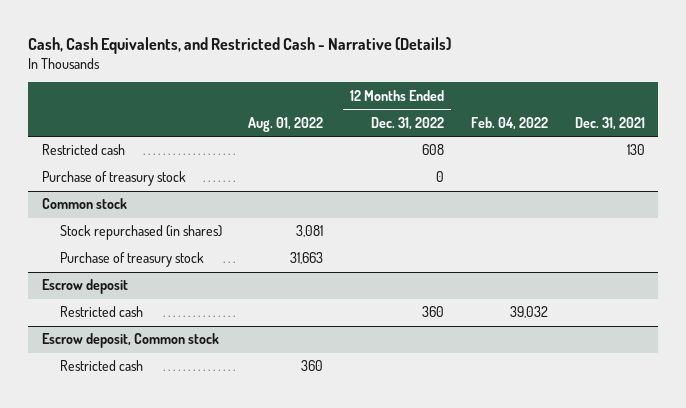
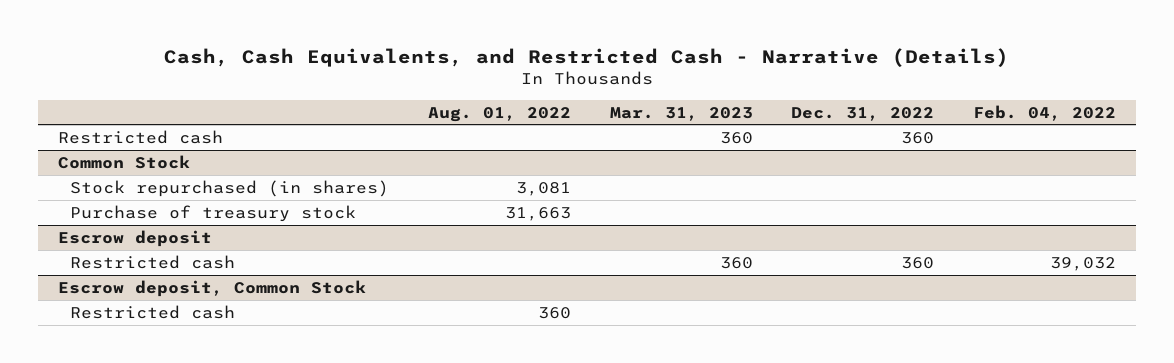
- | Aug. 01, 2022 | 12 Months Ended Dec. 31, 2022 | Feb. 04, 2022 | Dec. 31, 2021
+ | Aug. 01, 2022 | Mar. 31, 2023 | Dec. 31, 2022 | Feb. 04, 2022
- Purchase of treasury stock | | 0 | |
- Common stock
+ Common Stock
- Escrow deposit, Common stock
+ Escrow deposit, Common Stock

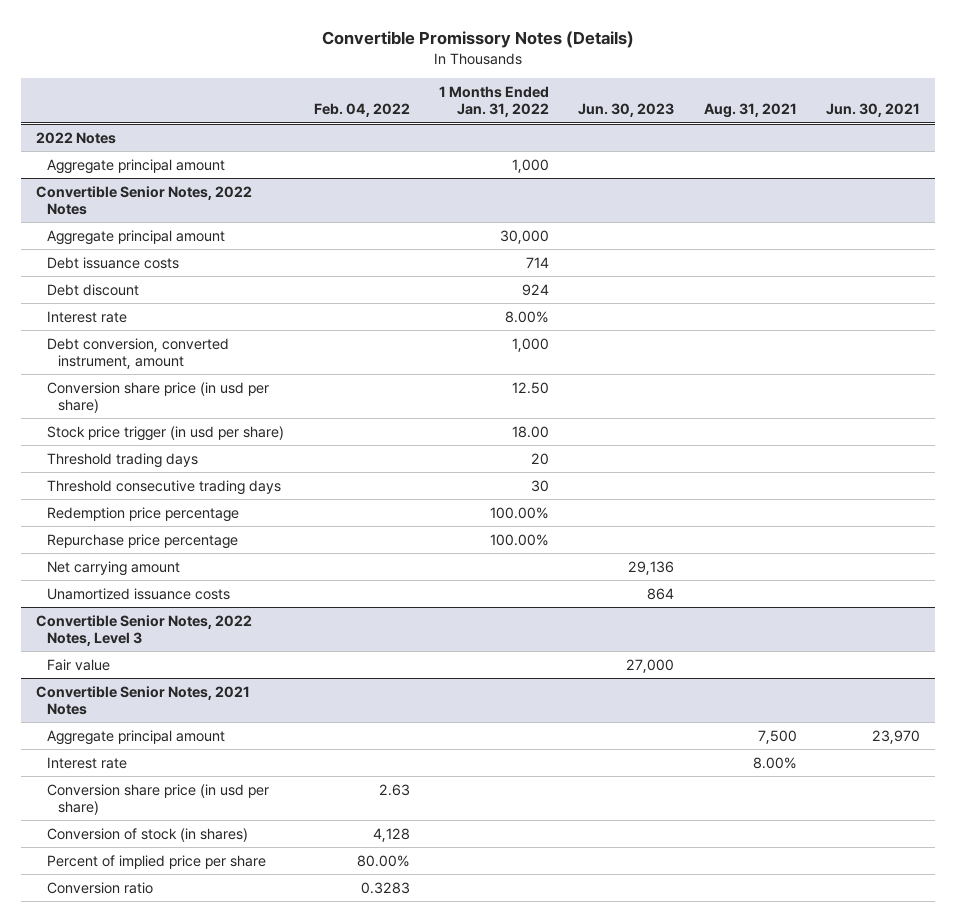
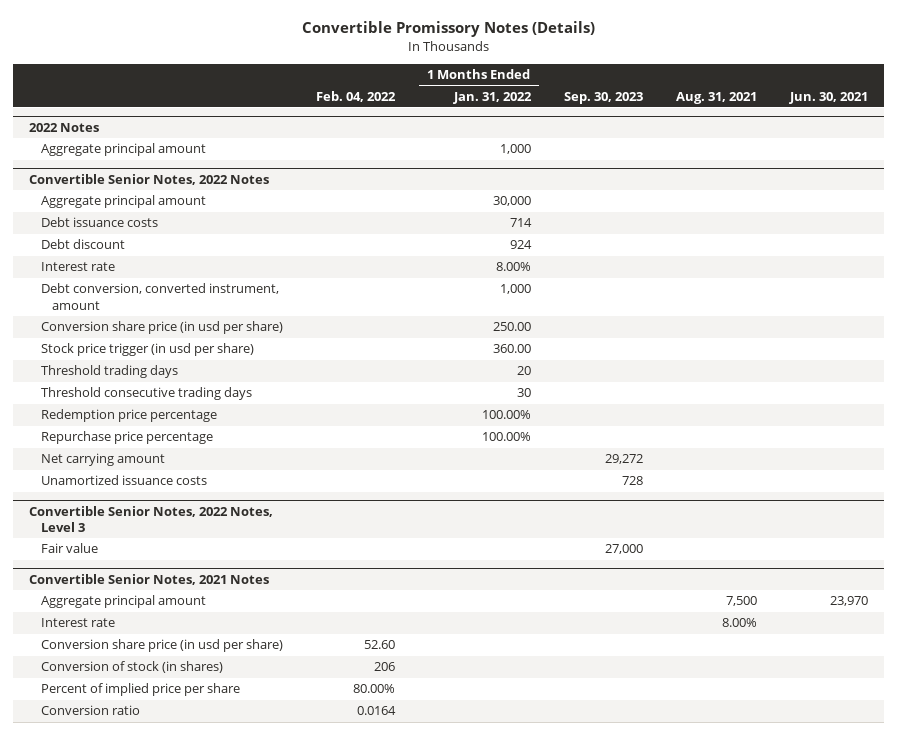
- | Feb. 04, 2022 | 1 Months Ended Jan. 31, 2022 | Jun. 30, 2023 | Aug. 31, 2021 | Jun. 30, 2021
+ | Feb. 04, 2022 | 1 Months Ended Jan. 31, 2022 | Sep. 30, 2023 | Aug. 31, 2021 | Jun. 30, 2021
@ Convertible Senior Notes, 2022 Notes
- Conversion share price (in usd per share) | | 12.50 | | |
- Stock price trigger (in usd per share) | | 18.00 | | |
+ Conversion share price (in usd per share) | | 250.00 | | |
+ Stock price trigger (in usd per share) | | 360.00 | | |
@ Convertible Senior Notes, 2021 Notes
- Conversion share price (in usd per share) | 2.63 | | | |
- Conversion of stock (in shares) | 4,128 | | | |
+ Conversion share price (in usd per share) | 52.60 | | | |
+ Conversion of stock (in shares) | 206 | | | |
- Conversion ratio | 0.3283 | | | |
+ Conversion ratio | 0.0164 | | | |

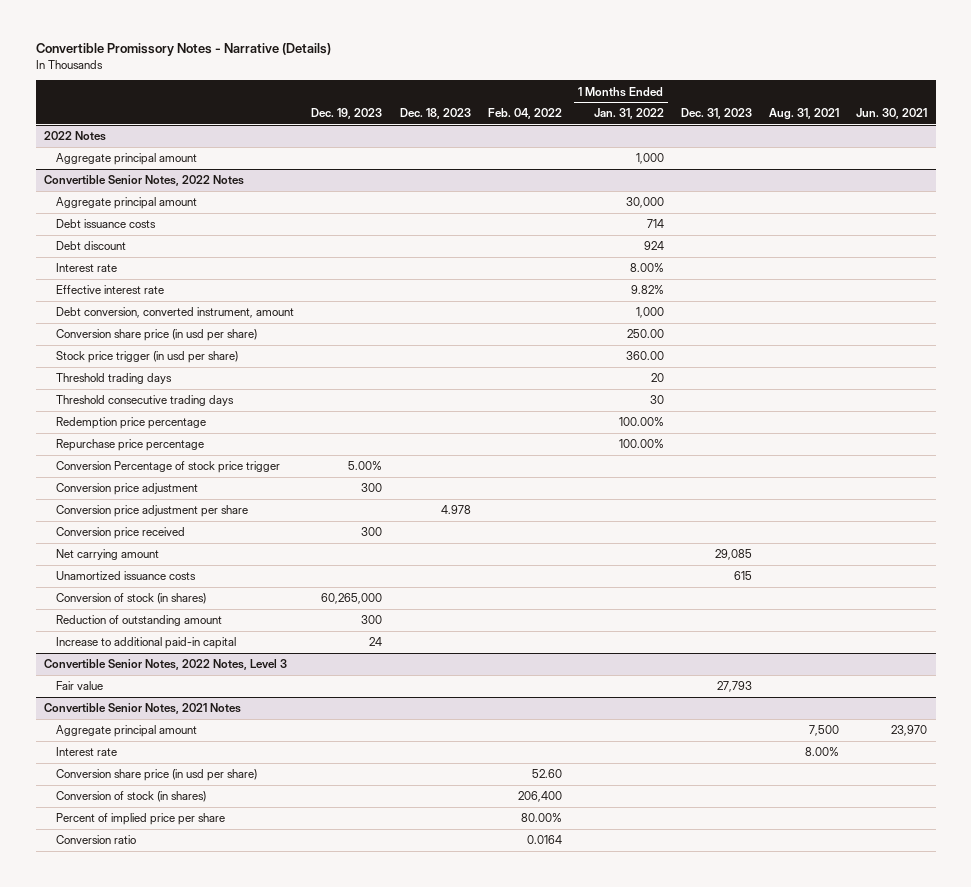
- Convertible Promissory Notes (Details)
+ Convertible Promissory Notes - Narrative (Details)
- | Feb. 04, 2022 | 1 Months Ended Jan. 31, 2022 | Sep. 30, 2023 | Aug. 31, 2021 | Jun. 30, 2021
+ | Dec. 19, 2023 | Dec. 18, 2023 | Feb. 04, 2022 | 1 Months Ended Jan. 31, 2022 | Dec. 31, 2023 | Aug. 31, 2021 | Jun. 30, 2021
@ Convertible Senior Notes, 2022 Notes
+ Effective interest rate | | | | 9.82% | | |
+ Conversion Percentage of stock price trigger | 5.00% | | | | | |
+ Conversion price adjustment | 300 | | | | | |
+ Conversion price adjustment per share | | 4.978 | | | | |
+ Conversion price received | 300 | | | | | |
+ Conversion of stock (in shares) | 60,265,000 | | | | | |
+ Reduction of outstanding amount | 300 | | | | | |
+ Increase to additional paid-in capital | 24 | | | | | |
@ Convertible Senior Notes, 2021 Notes
- Conversion of stock (in shares) | 206 | | | |
+ Conversion of stock (in shares) | | | 206,400 | | | |

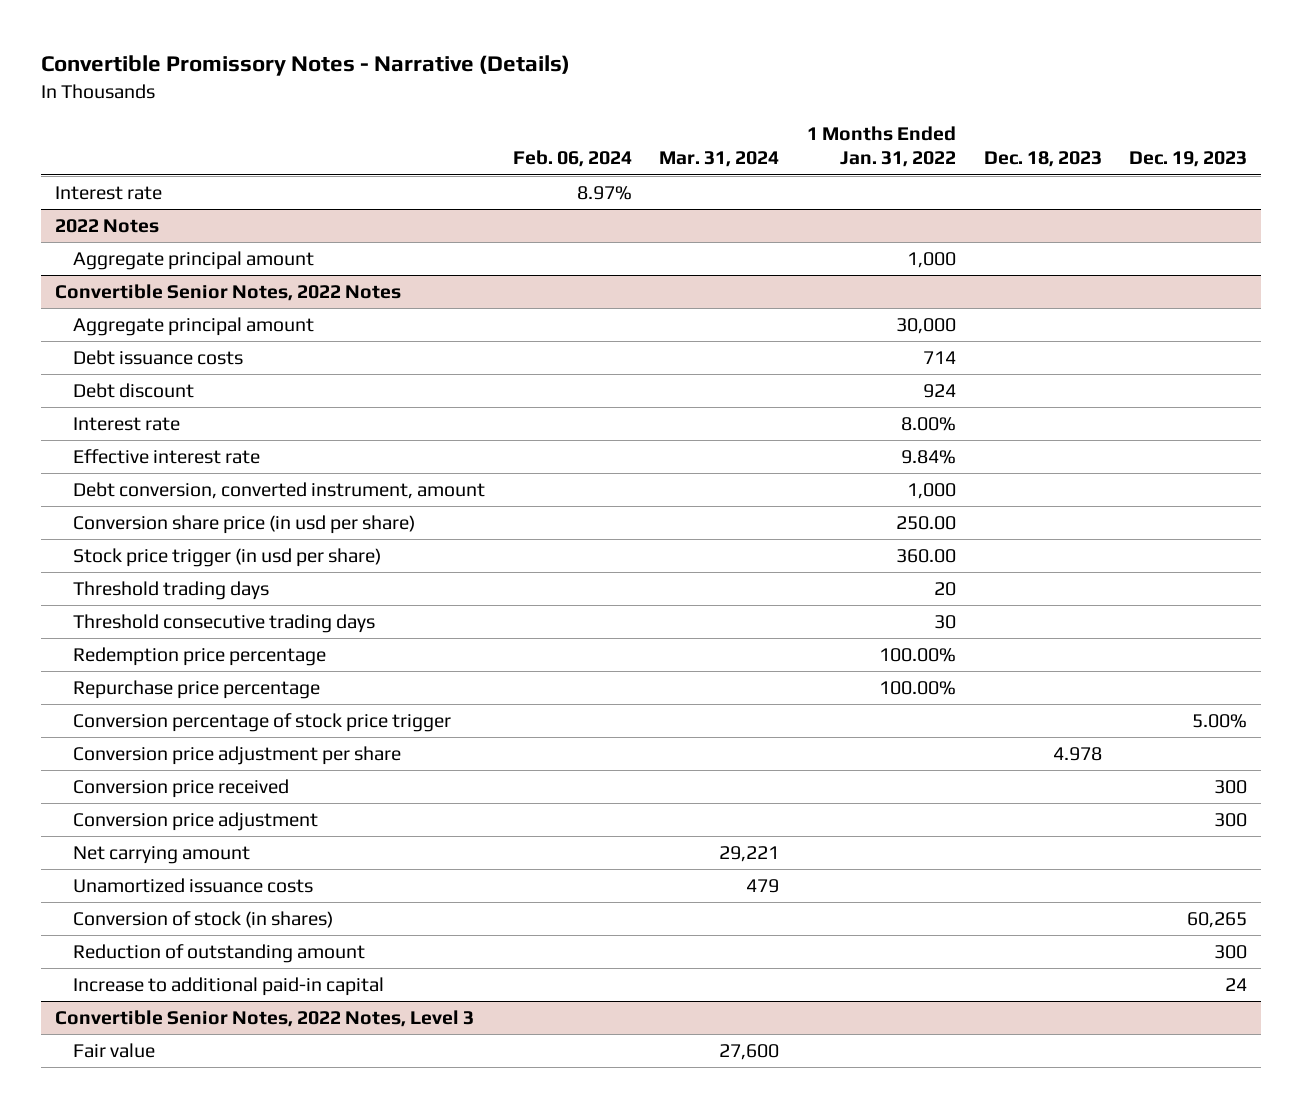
- | Dec. 19, 2023 | Dec. 18, 2023 | Feb. 04, 2022 | 1 Months Ended Jan. 31, 2022 | Dec. 31, 2023 | Aug. 31, 2021 | Jun. 30, 2021
+ | Feb. 06, 2024 | Mar. 31, 2024 | 1 Months Ended Jan. 31, 2022 | Dec. 18, 2023 | Dec. 19, 2023
+ Interest rate | 8.97% | | | |
@ Convertible Senior Notes, 2022 Notes
- Effective interest rate | | | | 9.82% | | |
+ Effective interest rate | | | 9.84% | |
- Conversion Percentage of stock price trigger | 5.00% | | | | | |
+ Conversion percentage of stock price trigger | | | | | 5.00%
moved down: Conversion price adjustment | | | | | 300
- Conversion of stock (in shares) | 60,265,000 | | | | | |
+ Conversion of stock (in shares) | | | | | 60,265
- Convertible Senior Notes, 2021 Notes
- Aggregate principal amount | | | | | | 7,500 | 23,970
- Interest rate | | | | | | 8.00% |
- Conversion share price (in usd per share) | | | 52.60 | | | |
- Conversion of stock (in shares) | | | 206,400 | | | |
- Percent of implied price per share | | | 80.00% | | | |
- Conversion ratio | | | 0.0164 | | | |

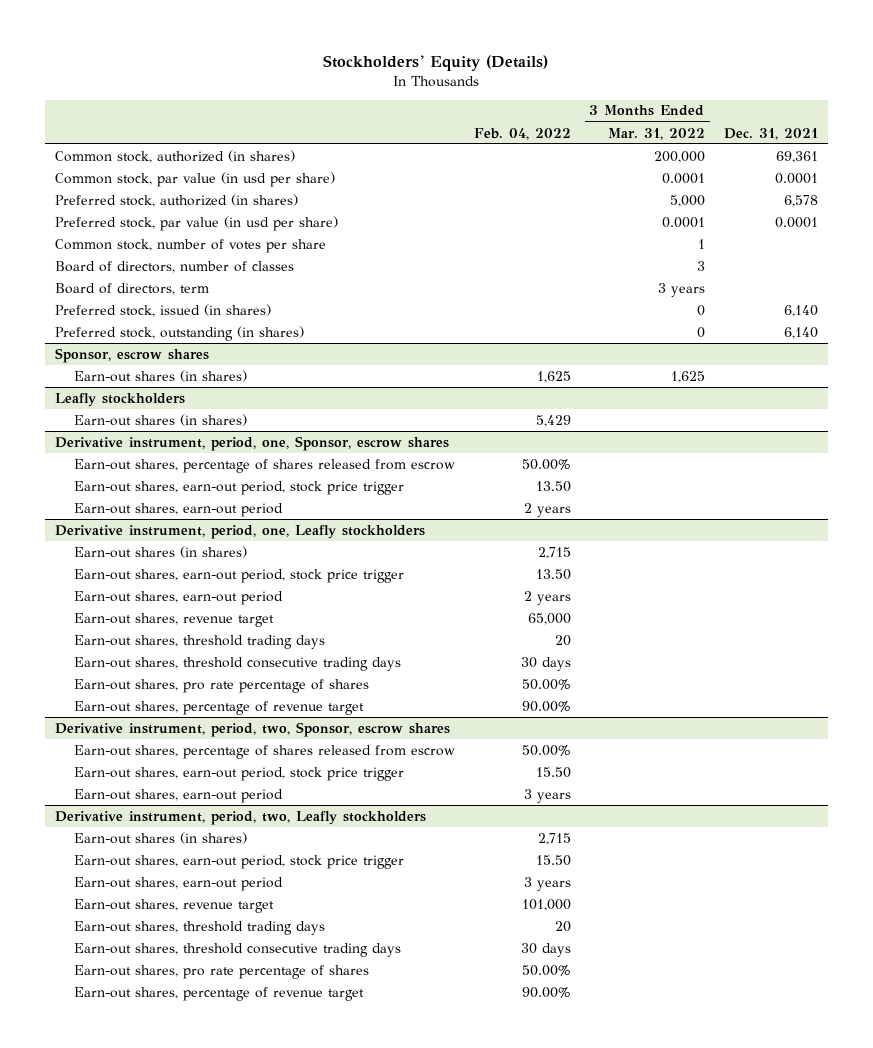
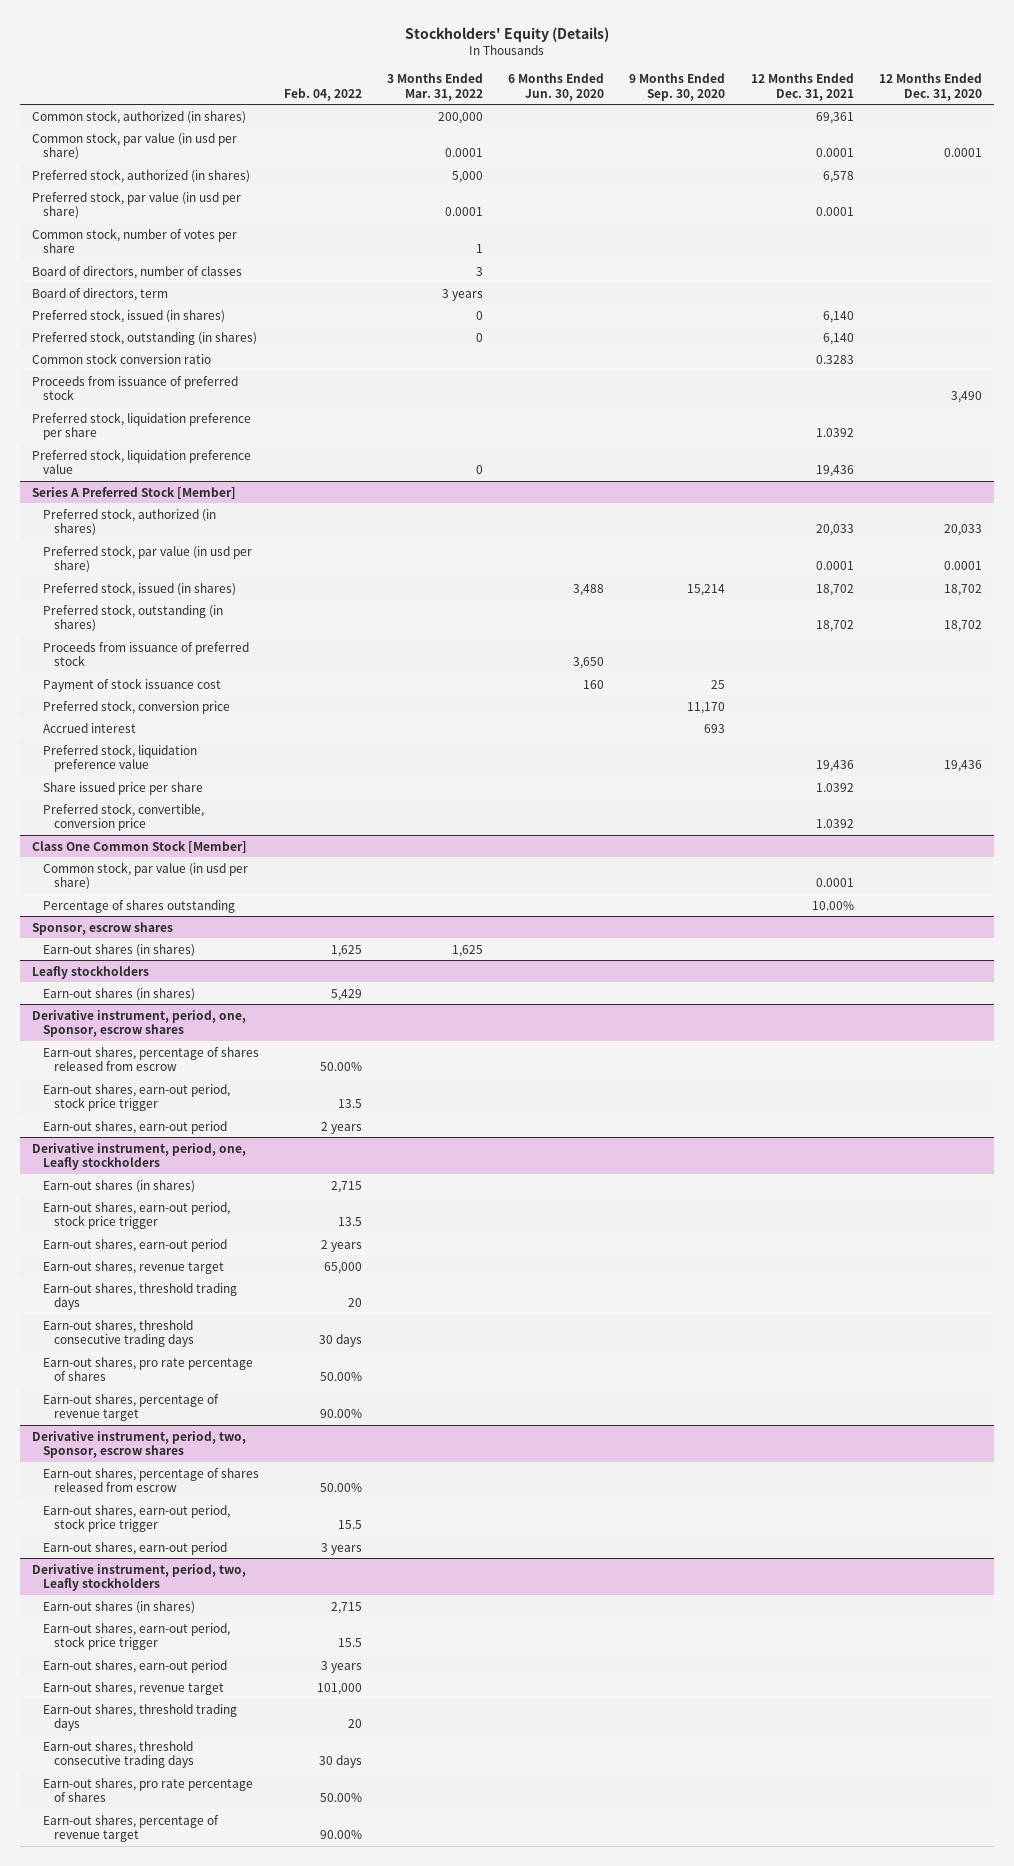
- | Feb. 04, 2022 | 3 Months Ended Mar. 31, 2022 | Dec. 31, 2021
+ | Feb. 04, 2022 | 3 Months Ended Mar. 31, 2022 | 6 Months Ended Jun. 30, 2020 | 9 Months Ended Sep. 30, 2020 | 12 Months Ended Dec. 31, 2021 | 12 Months Ended Dec. 31, 2020
+ Common stock conversion ratio | | | | | 0.3283 |
+ Proceeds from issuance of preferred stock | | | | | | 3,490
+ Preferred stock, liquidation preference per share | | | | | 1.0392 |
+ Preferred stock, liquidation preference value | | 0 | | | 19,436 |
+ Series A Preferred Stock [Member]
+ Preferred stock, authorized (in shares) | | | | | 20,033 | 20,033
+ Preferred stock, par value (in usd per share) | | | | | 0.0001 | 0.0001
+ Preferred stock, issued (in shares) | | | 3,488 | 15,214 | 18,702 | 18,702
+ Preferred stock, outstanding (in shares) | | | | | 18,702 | 18,702
+ Proceeds from issuance of preferred stock | | | 3,650 | | |
+ Payment of stock issuance cost | | | 160 | 25 | |
+ Preferred stock, conversion price | | | | 11,170 | |
+ Accrued interest | | | | 693 | |
+ Preferred stock, liquidation preference value | | | | | 19,436 | 19,436
+ Share issued price per share | | | | | 1.0392 |
+ Preferred stock, convertible, conversion price | | | | | 1.0392 |
+ Class One Common Stock [Member]
+ Common stock, par value (in usd per share) | | | | | 0.0001 |
+ Percentage of shares outstanding | | | | | 10.00% |
@ Derivative instrument, period, one, Sponsor, escrow shares
- Earn-out shares, earn-out period, stock price trigger | 13.50 | |
+ Earn-out shares, earn-out period, stock price trigger | 13.5 | | | | |
@ Derivative instrument, period, one, Leafly stockholders
- Earn-out shares, earn-out period, stock price trigger | 13.50 | |
+ Earn-out shares, earn-out period, stock price trigger | 13.5 | | | | |
@ Derivative instrument, period, two, Sponsor, escrow shares
- Earn-out shares, earn-out period, stock price trigger | 15.50 | |
+ Earn-out shares, earn-out period, stock price trigger | 15.5 | | | | |
@ Derivative instrument, period, two, Leafly stockholders
- Earn-out shares, earn-out period, stock price trigger | 15.50 | |
+ Earn-out shares, earn-out period, stock price trigger | 15.5 | | | | |

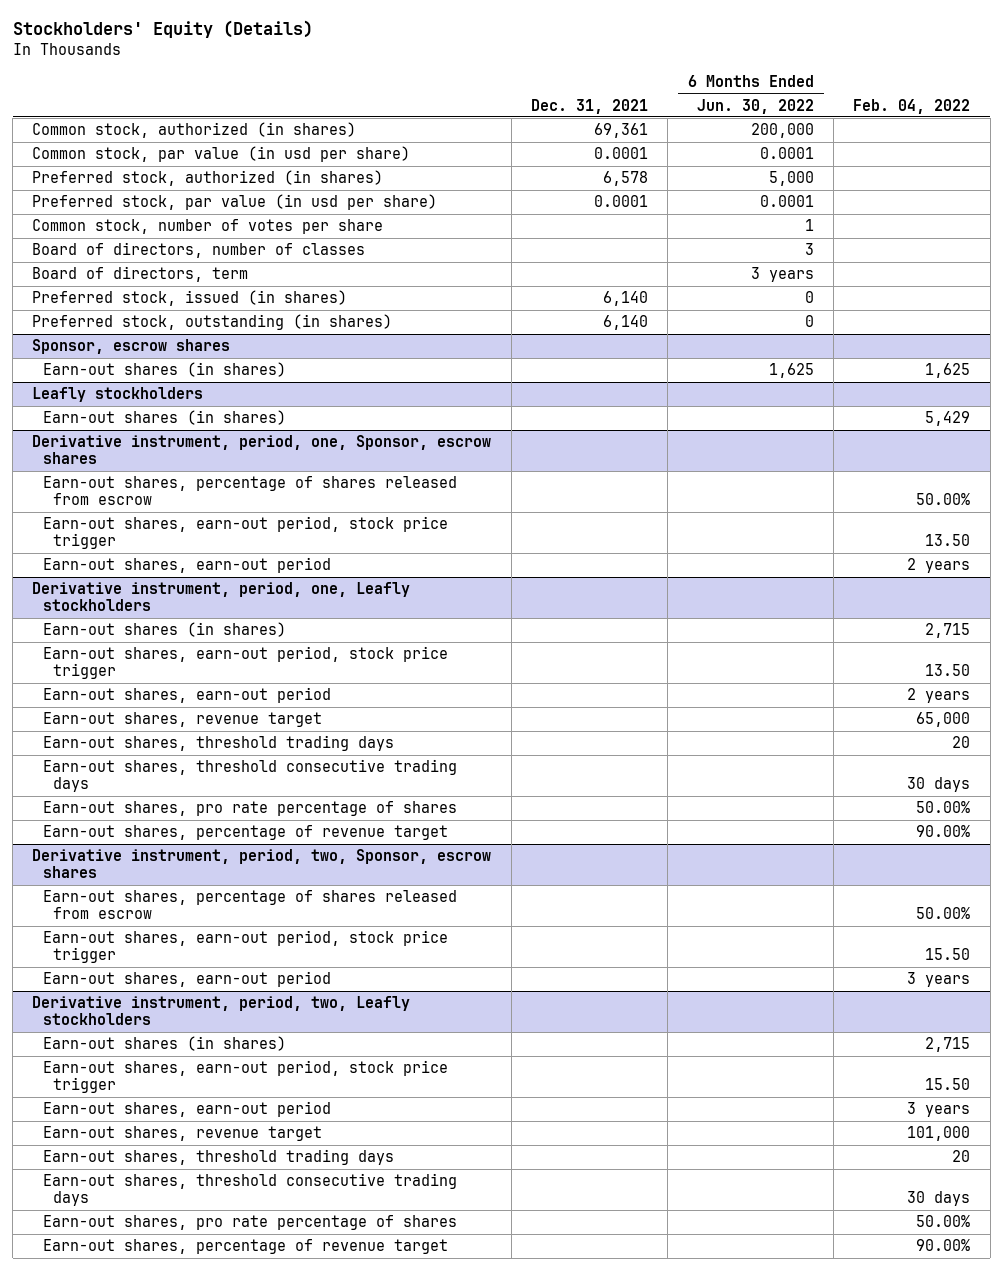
- | Feb. 04, 2022 | 3 Months Ended Mar. 31, 2022 | 6 Months Ended Jun. 30, 2020 | 9 Months Ended Sep. 30, 2020 | 12 Months Ended Dec. 31, 2021 | 12 Months Ended Dec. 31, 2020
+ | Dec. 31, 2021 | 6 Months Ended Jun. 30, 2022 | Feb. 04, 2022
- Common stock conversion ratio | | | | | 0.3283 |
- Proceeds from issuance of preferred stock | | | | | | 3,490
- Preferred stock, liquidation preference per share | | | | | 1.0392 |
- Preferred stock, liquidation preference value | | 0 | | | 19,436 |
- Series A Preferred Stock [Member]
- Preferred stock, authorized (in shares) | | | | | 20,033 | 20,033
- Preferred stock, par value (in usd per share) | | | | | 0.0001 | 0.0001
- Preferred stock, issued (in shares) | | | 3,488 | 15,214 | 18,702 | 18,702
- Preferred stock, outstanding (in shares) | | | | | 18,702 | 18,702
- Proceeds from issuance of preferred stock | | | 3,650 | | |
- Payment of stock issuance cost | | | 160 | 25 | |
- Preferred stock, conversion price | | | | 11,170 | |
- Accrued interest | | | | 693 | |
- Preferred stock, liquidation preference value | | | | | 19,436 | 19,436
- Share issued price per share | | | | | 1.0392 |
- Preferred stock, convertible, conversion price | | | | | 1.0392 |
- Class One Common Stock [Member]
- Common stock, par value (in usd per share) | | | | | 0.0001 |
- Percentage of shares outstanding | | | | | 10.00% |
@ Derivative instrument, period, one, Sponsor, escrow shares
- Earn-out shares, earn-out period, stock price trigger | 13.5 | | | | |
+ Earn-out shares, earn-out period, stock price trigger | | | 13.50
@ Derivative instrument, period, one, Leafly stockholders
- Earn-out shares, earn-out period, stock price trigger | 13.5 | | | | |
+ Earn-out shares, earn-out period, stock price trigger | | | 13.50
@ Derivative instrument, period, two, Sponsor, escrow shares
- Earn-out shares, earn-out period, stock price trigger | 15.5 | | | | |
+ Earn-out shares, earn-out period, stock price trigger | | | 15.50
@ Derivative instrument, period, two, Leafly stockholders
- Earn-out shares, earn-out period, stock price trigger | 15.5 | | | | |
+ Earn-out shares, earn-out period, stock price trigger | | | 15.50

